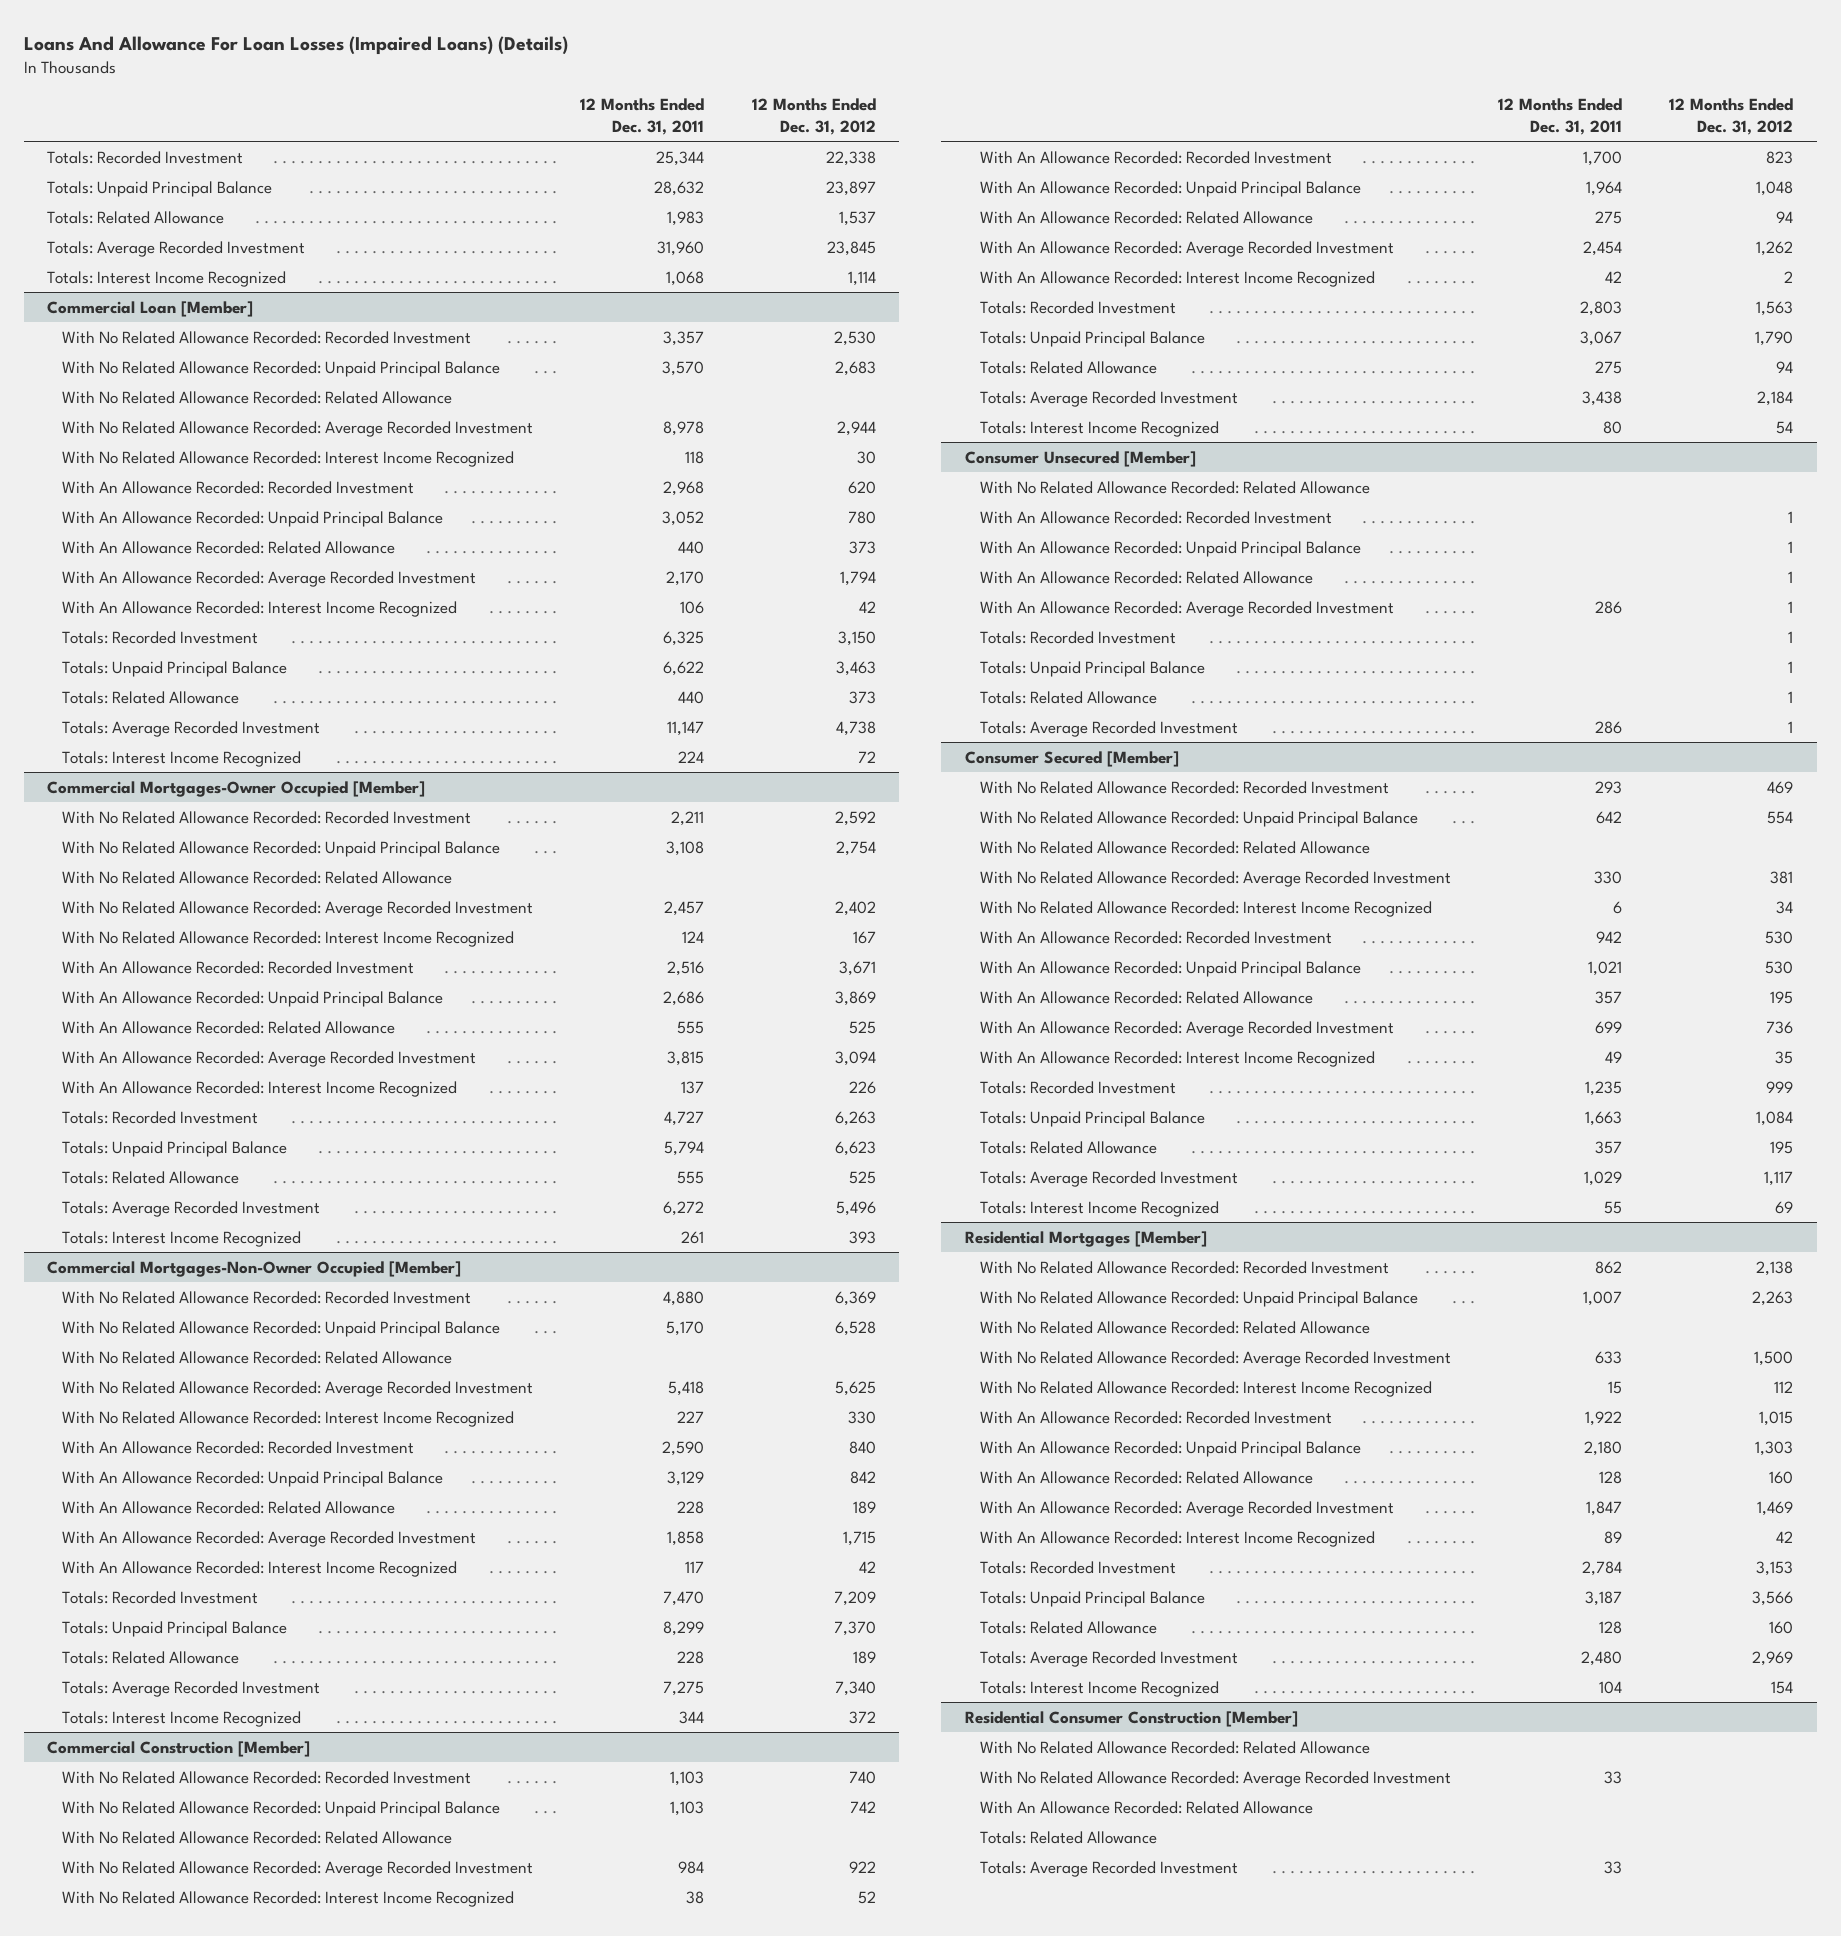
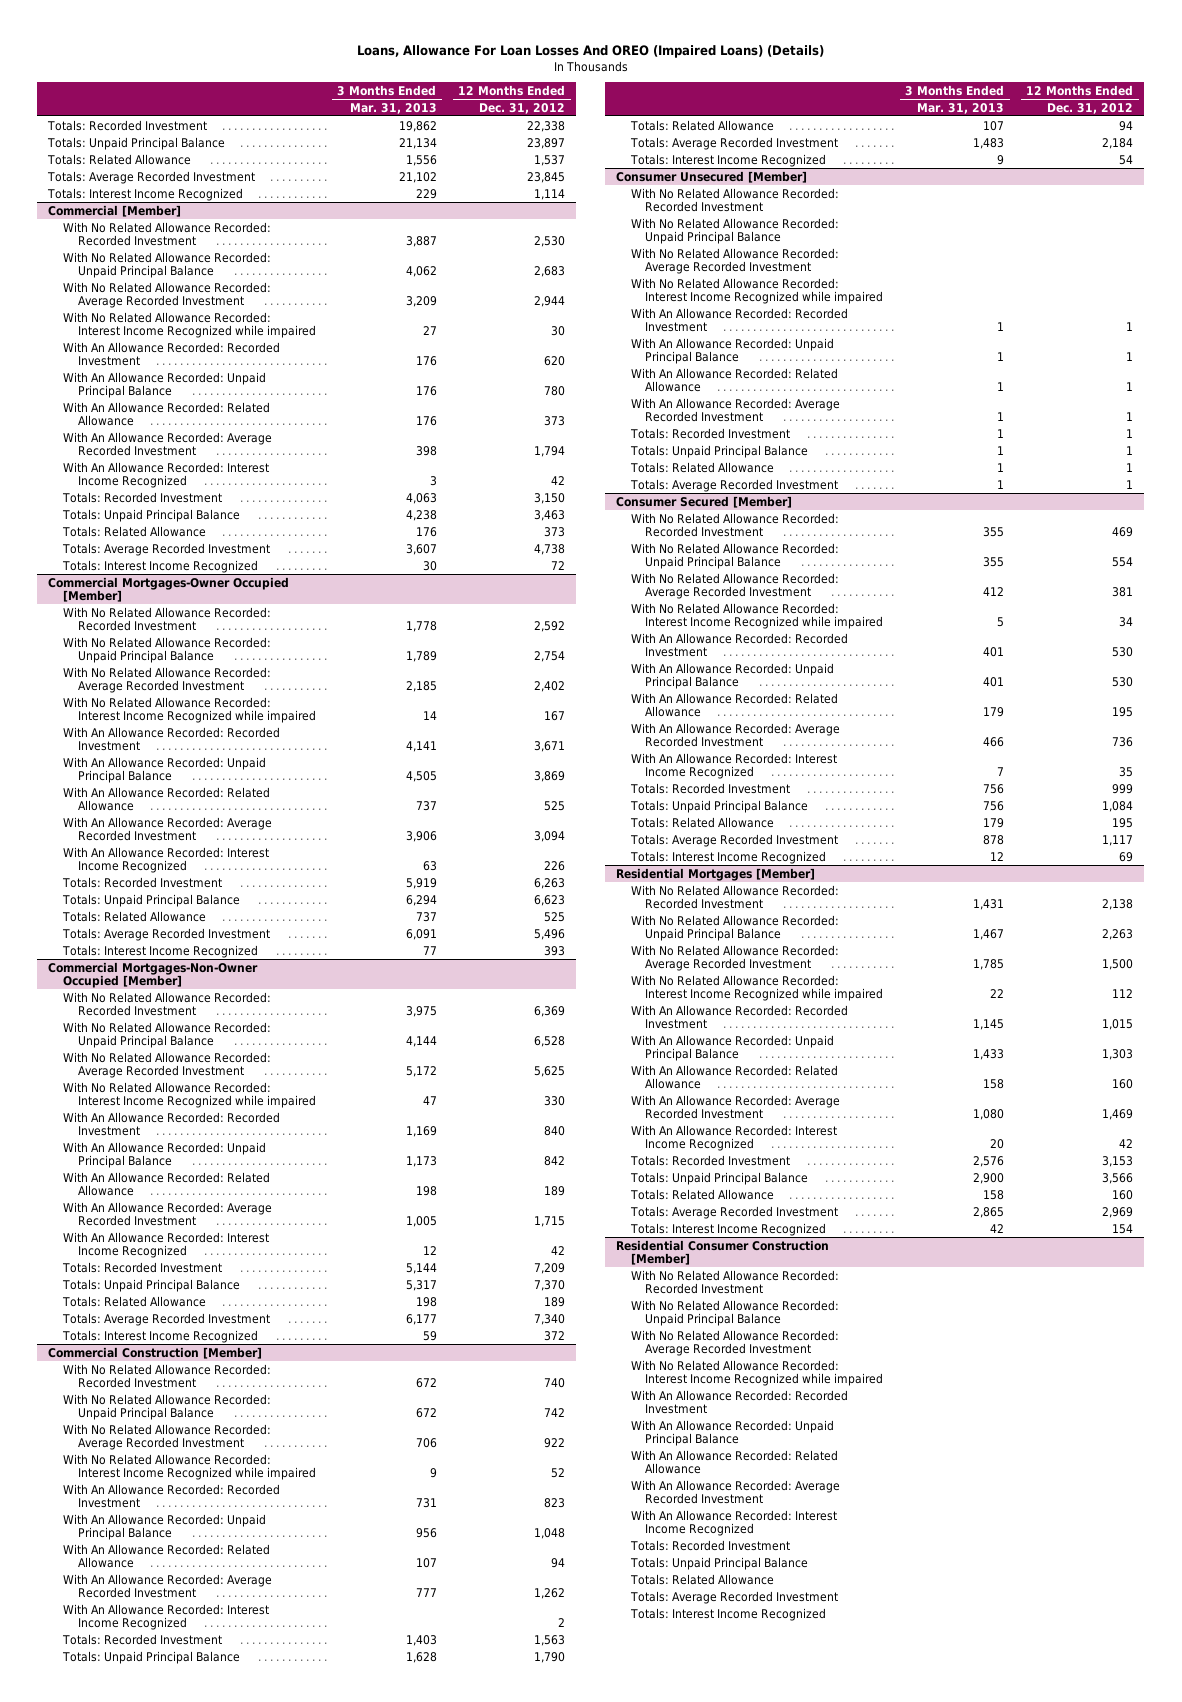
- Loans And Allowance For Loan Losses (Impaired Loans) (Details)
+ Loans, Allowance For Loan Losses And OREO (Impaired Loans) (Details)
- | 12 Months Ended Dec. 31, 2011 | 12 Months Ended Dec. 31, 2012
+ | 3 Months Ended Mar. 31, 2013 | 12 Months Ended Dec. 31, 2012
- Commercial Loan [Member]
+ Commercial [Member]
- With No Related Allowance Recorded: Related Allowance
- With No Related Allowance Recorded: Interest Income Recognized | 118 | 30
+ With No Related Allowance Recorded: Interest Income Recognized while impaired | 27 | 30
@ Commercial Mortgages-Owner Occupied [Member]
- With No Related Allowance Recorded: Related Allowance
- With No Related Allowance Recorded: Interest Income Recognized | 124 | 167
+ With No Related Allowance Recorded: Interest Income Recognized while impaired | 14 | 167
@ Commercial Mortgages-Non-Owner Occupied [Member]
- With No Related Allowance Recorded: Related Allowance
- With No Related Allowance Recorded: Interest Income Recognized | 227 | 330
+ With No Related Allowance Recorded: Interest Income Recognized while impaired | 47 | 330
@ Commercial Construction [Member]
- With No Related Allowance Recorded: Related Allowance
- With No Related Allowance Recorded: Interest Income Recognized | 38 | 52
+ With No Related Allowance Recorded: Interest Income Recognized while impaired | 9 | 52
@ Consumer Unsecured [Member]
- With No Related Allowance Recorded: Related Allowance
+ With No Related Allowance Recorded: Recorded Investment
+ With No Related Allowance Recorded: Unpaid Principal Balance
+ With No Related Allowance Recorded: Average Recorded Investment
+ With No Related Allowance Recorded: Interest Income Recognized while impaired
@ Consumer Secured [Member]
- With No Related Allowance Recorded: Related Allowance
- With No Related Allowance Recorded: Interest Income Recognized | 6 | 34
+ With No Related Allowance Recorded: Interest Income Recognized while impaired | 5 | 34
@ Residential Mortgages [Member]
- With No Related Allowance Recorded: Related Allowance
- With No Related Allowance Recorded: Interest Income Recognized | 15 | 112
+ With No Related Allowance Recorded: Interest Income Recognized while impaired | 22 | 112
@ Residential Consumer Construction [Member]
- With No Related Allowance Recorded: Related Allowance
+ With No Related Allowance Recorded: Recorded Investment
+ With No Related Allowance Recorded: Unpaid Principal Balance
+ With No Related Allowance Recorded: Interest Income Recognized while impaired
+ With An Allowance Recorded: Recorded Investment
+ With An Allowance Recorded: Unpaid Principal Balance
+ With An Allowance Recorded: Average Recorded Investment
+ With An Allowance Recorded: Interest Income Recognized
+ Totals: Recorded Investment
+ Totals: Unpaid Principal Balance
+ Totals: Interest Income Recognized

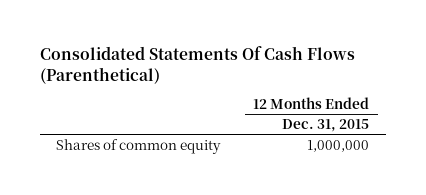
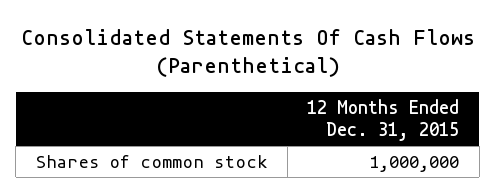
- Shares of common equity | 1,000,000
+ Shares of common stock | 1,000,000

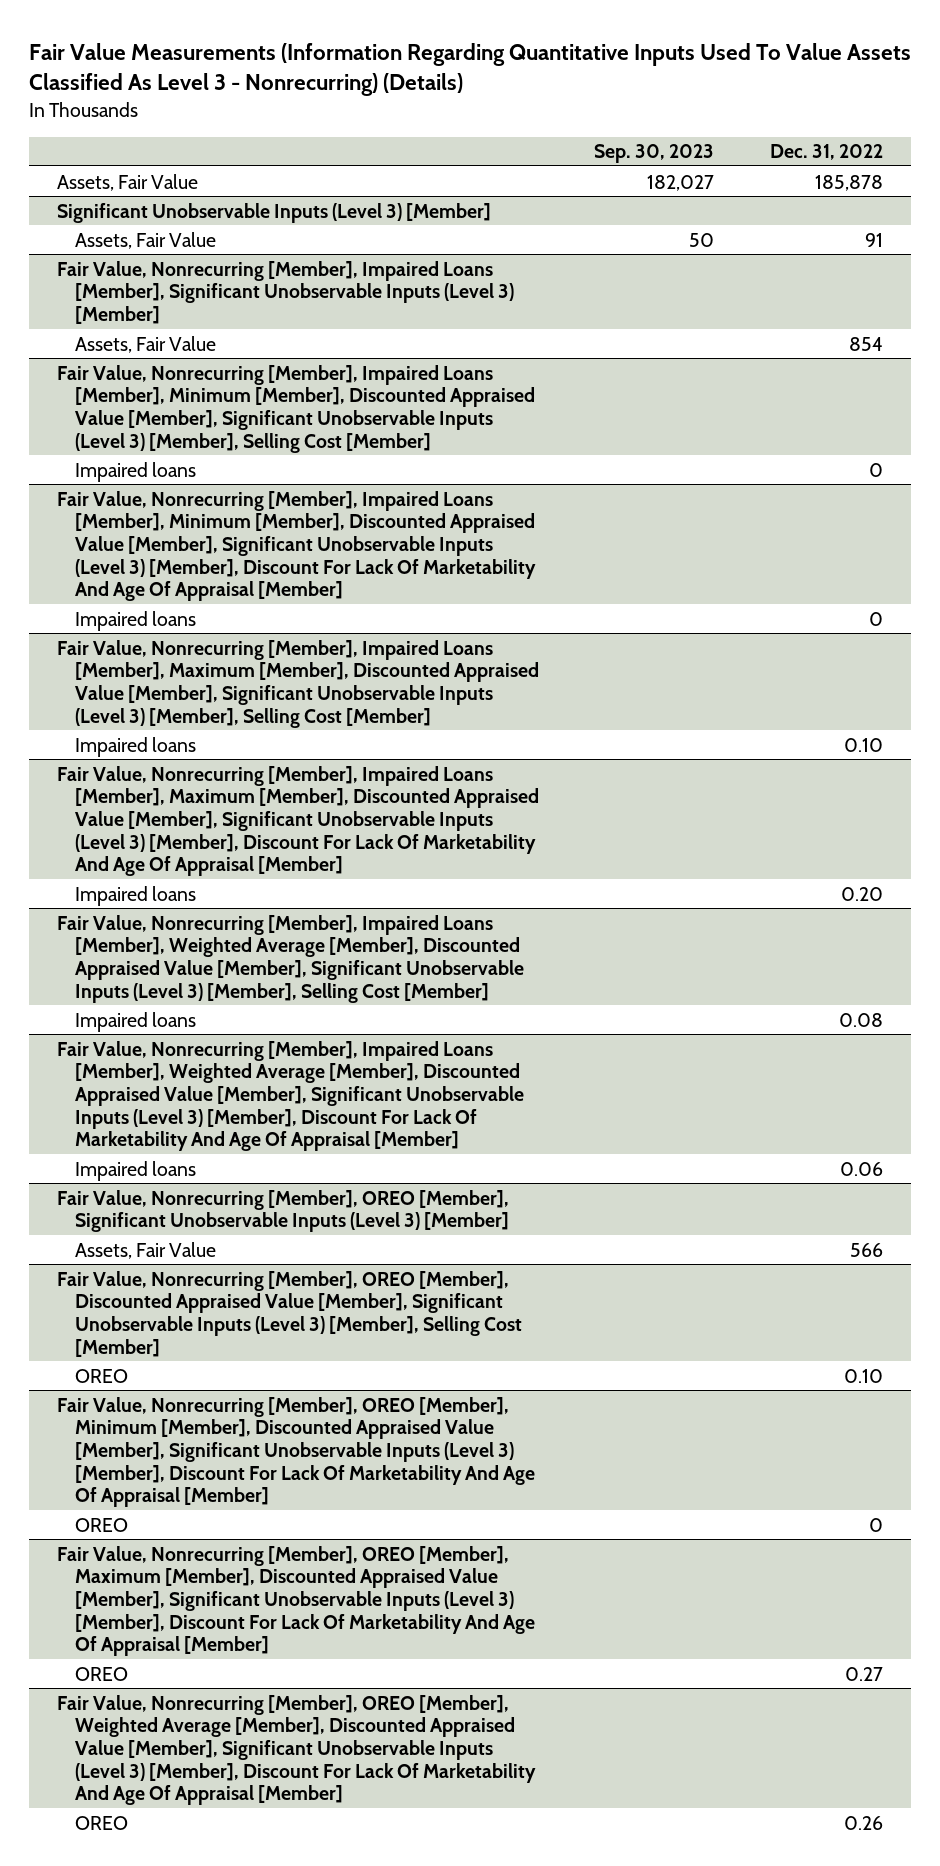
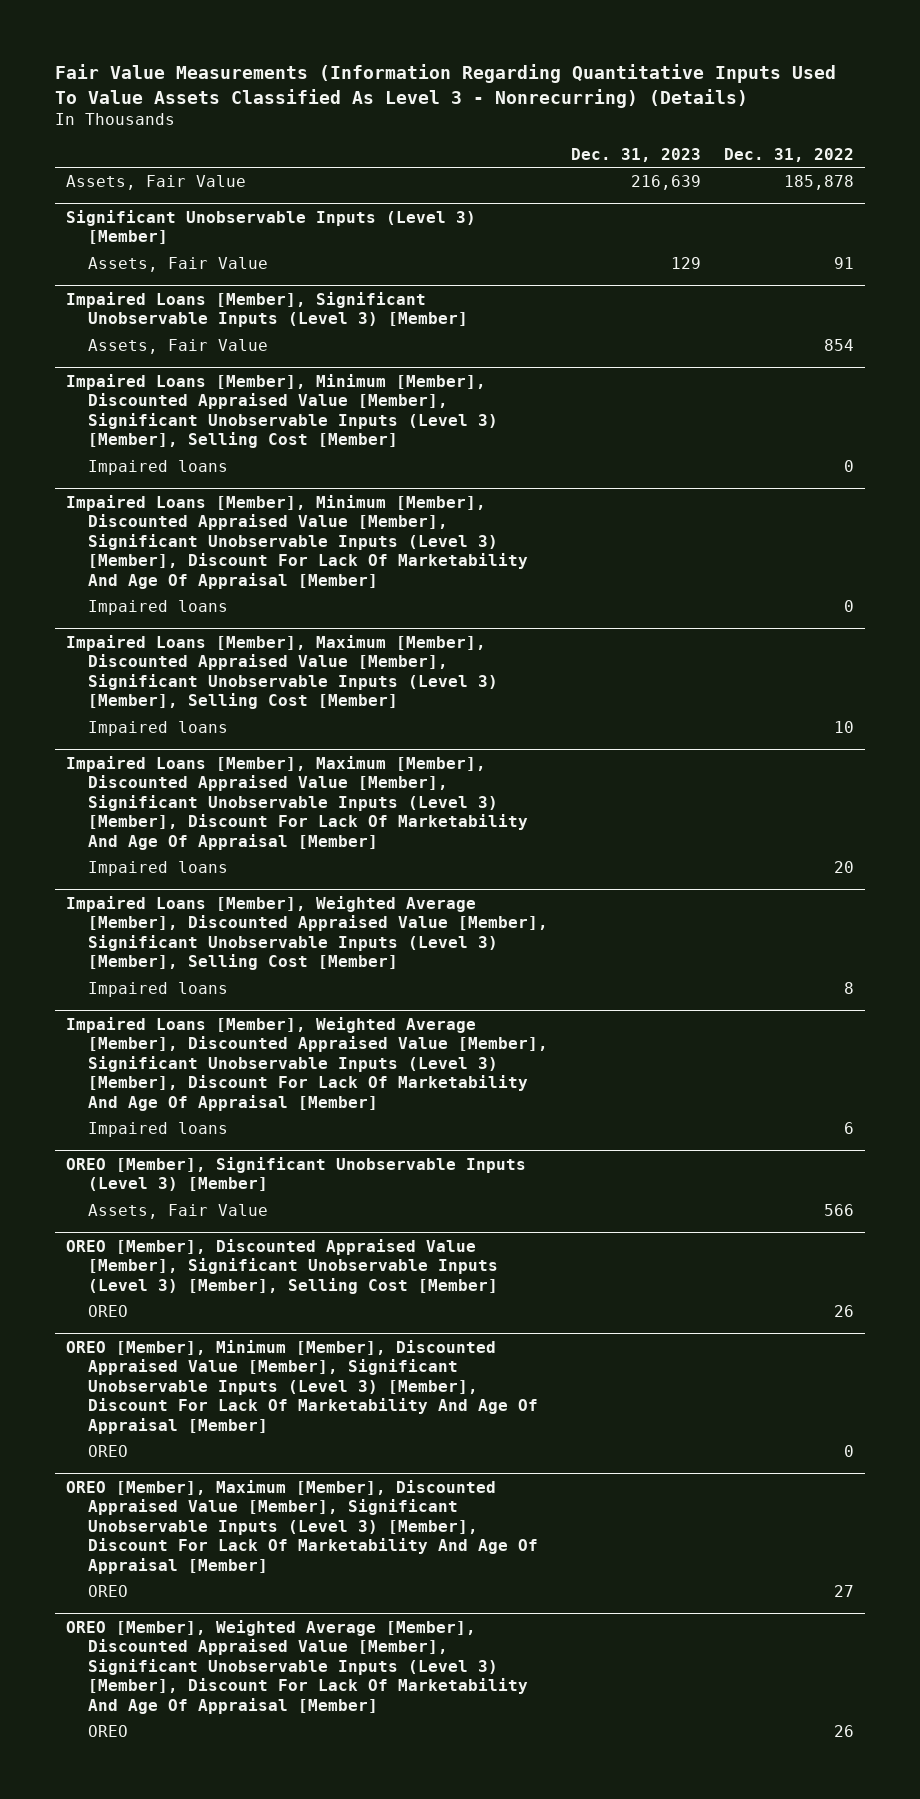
- | Sep. 30, 2023 | Dec. 31, 2022
+ | Dec. 31, 2023 | Dec. 31, 2022
- Fair Value, Nonrecurring [Member], Impaired Loans [Member], Significant Unobservable Inputs (Level 3) [Member]
+ Impaired Loans [Member], Significant Unobservable Inputs (Level 3) [Member]
- Fair Value, Nonrecurring [Member], Impaired Loans [Member], Minimum [Member], Discounted Appraised Value [Member], Significant Unobservable Inputs (Level 3) [Member], Selling Cost [Member]
+ Impaired Loans [Member], Minimum [Member], Discounted Appraised Value [Member], Significant Unobservable Inputs (Level 3) [Member], Selling Cost [Member]
- Fair Value, Nonrecurring [Member], Impaired Loans [Member], Minimum [Member], Discounted Appraised Value [Member], Significant Unobservable Inputs (Level 3) [Member], Discount For Lack Of Marketability And Age Of Appraisal [Member]
+ Impaired Loans [Member], Minimum [Member], Discounted Appraised Value [Member], Significant Unobservable Inputs (Level 3) [Member], Discount For Lack Of Marketability And Age Of Appraisal [Member]
- Fair Value, Nonrecurring [Member], Impaired Loans [Member], Maximum [Member], Discounted Appraised Value [Member], Significant Unobservable Inputs (Level 3) [Member], Selling Cost [Member]
- Impaired loans | | 0.10
- Fair Value, Nonrecurring [Member], Impaired Loans [Member], Maximum [Member], Discounted Appraised Value [Member], Significant Unobservable Inputs (Level 3) [Member], Discount For Lack Of Marketability And Age Of Appraisal [Member]
- Impaired loans | | 0.20
- Fair Value, Nonrecurring [Member], Impaired Loans [Member], Weighted Average [Member], Discounted Appraised Value [Member], Significant Unobservable Inputs (Level 3) [Member], Selling Cost [Member]
- Impaired loans | | 0.08
- Fair Value, Nonrecurring [Member], Impaired Loans [Member], Weighted Average [Member], Discounted Appraised Value [Member], Significant Unobservable Inputs (Level 3) [Member], Discount For Lack Of Marketability And Age Of Appraisal [Member]
- Impaired loans | | 0.06
- Fair Value, Nonrecurring [Member], OREO [Member], Significant Unobservable Inputs (Level 3) [Member]
+ Impaired Loans [Member], Maximum [Member], Discounted Appraised Value [Member], Significant Unobservable Inputs (Level 3) [Member], Selling Cost [Member]
+ Impaired loans | | 10
+ Impaired Loans [Member], Maximum [Member], Discounted Appraised Value [Member], Significant Unobservable Inputs (Level 3) [Member], Discount For Lack Of Marketability And Age Of Appraisal [Member]
+ Impaired loans | | 20
+ Impaired Loans [Member], Weighted Average [Member], Discounted Appraised Value [Member], Significant Unobservable Inputs (Level 3) [Member], Selling Cost [Member]
+ Impaired loans | | 8
+ Impaired Loans [Member], Weighted Average [Member], Discounted Appraised Value [Member], Significant Unobservable Inputs (Level 3) [Member], Discount For Lack Of Marketability And Age Of Appraisal [Member]
+ Impaired loans | | 6
+ OREO [Member], Significant Unobservable Inputs (Level 3) [Member]
- Fair Value, Nonrecurring [Member], OREO [Member], Discounted Appraised Value [Member], Significant Unobservable Inputs (Level 3) [Member], Selling Cost [Member]
- OREO | | 0.10
- Fair Value, Nonrecurring [Member], OREO [Member], Minimum [Member], Discounted Appraised Value [Member], Significant Unobservable Inputs (Level 3) [Member], Discount For Lack Of Marketability And Age Of Appraisal [Member]
+ OREO [Member], Discounted Appraised Value [Member], Significant Unobservable Inputs (Level 3) [Member], Selling Cost [Member]
+ OREO | | 26
+ OREO [Member], Minimum [Member], Discounted Appraised Value [Member], Significant Unobservable Inputs (Level 3) [Member], Discount For Lack Of Marketability And Age Of Appraisal [Member]
- Fair Value, Nonrecurring [Member], OREO [Member], Maximum [Member], Discounted Appraised Value [Member], Significant Unobservable Inputs (Level 3) [Member], Discount For Lack Of Marketability And Age Of Appraisal [Member]
- OREO | | 0.27
- Fair Value, Nonrecurring [Member], OREO [Member], Weighted Average [Member], Discounted Appraised Value [Member], Significant Unobservable Inputs (Level 3) [Member], Discount For Lack Of Marketability And Age Of Appraisal [Member]
- OREO | | 0.26
+ OREO [Member], Maximum [Member], Discounted Appraised Value [Member], Significant Unobservable Inputs (Level 3) [Member], Discount For Lack Of Marketability And Age Of Appraisal [Member]
+ OREO | | 27
+ OREO [Member], Weighted Average [Member], Discounted Appraised Value [Member], Significant Unobservable Inputs (Level 3) [Member], Discount For Lack Of Marketability And Age Of Appraisal [Member]
+ OREO | | 26

